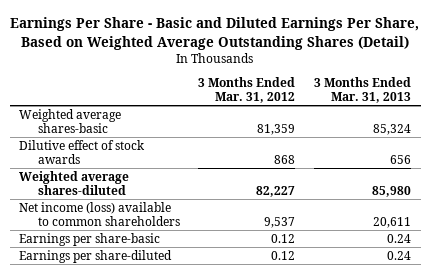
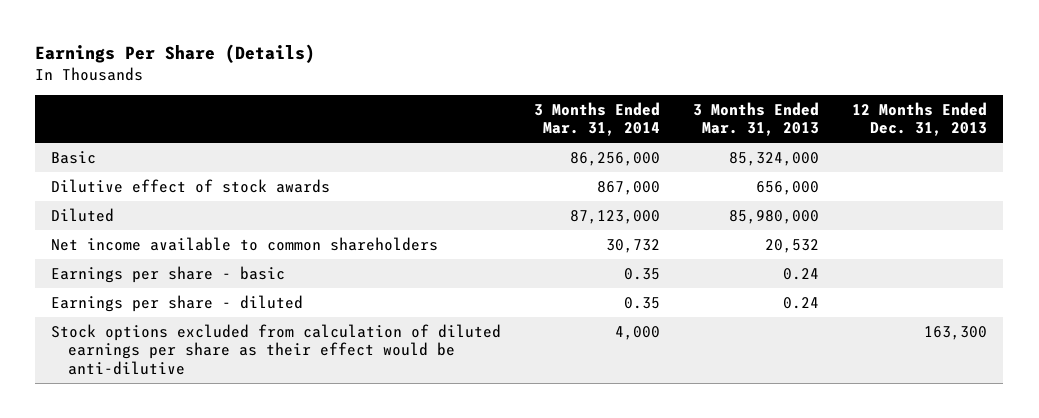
- Earnings Per Share - Basic and Diluted Earnings Per Share, Based on Weighted Average Outstanding Shares (Detail)
+ Earnings Per Share (Details)
- | 3 Months Ended Mar. 31, 2012 | 3 Months Ended Mar. 31, 2013
+ | 3 Months Ended Mar. 31, 2014 | 3 Months Ended Mar. 31, 2013 | 12 Months Ended Dec. 31, 2013
- Weighted average shares-basic | 81,359 | 85,324
- Dilutive effect of stock awards | 868 | 656
- Weighted average shares-diluted | 82,227 | 85,980
- Net income (loss) available to common shareholders | 9,537 | 20,611
- Earnings per share-basic | 0.12 | 0.24
- Earnings per share-diluted | 0.12 | 0.24
+ Basic | 86,256,000 | 85,324,000 |
+ Dilutive effect of stock awards | 867,000 | 656,000 |
+ Diluted | 87,123,000 | 85,980,000 |
+ Net income available to common shareholders | 30,732 | 20,532 |
+ Earnings per share - basic | 0.35 | 0.24 |
+ Earnings per share - diluted | 0.35 | 0.24 |
+ Stock options excluded from calculation of diluted earnings per share as their effect would be anti-dilutive | 4,000 | | 163,300

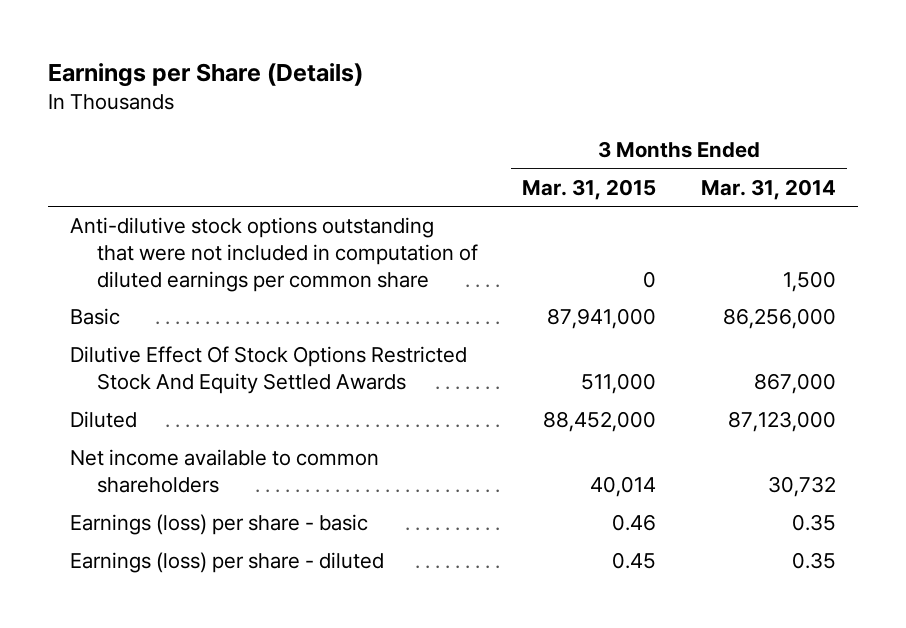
- Earnings Per Share (Details)
+ Earnings per Share (Details)
- | 3 Months Ended Mar. 31, 2014 | 3 Months Ended Mar. 31, 2013 | 12 Months Ended Dec. 31, 2013
+ | 3 Months Ended Mar. 31, 2015 | 3 Months Ended Mar. 31, 2014
+ Anti-dilutive stock options outstanding that were not included in computation of diluted earnings per common share | 0 | 1,500
- Dilutive effect of stock awards | 867,000 | 656,000 |
+ Dilutive Effect Of Stock Options Restricted Stock And Equity Settled Awards | 511,000 | 867,000
- Earnings per share - basic | 0.35 | 0.24 |
- Earnings per share - diluted | 0.35 | 0.24 |
- Stock options excluded from calculation of diluted earnings per share as their effect would be anti-dilutive | 4,000 | | 163,300
+ Earnings (loss) per share - basic | 0.46 | 0.35
+ Earnings (loss) per share - diluted | 0.45 | 0.35

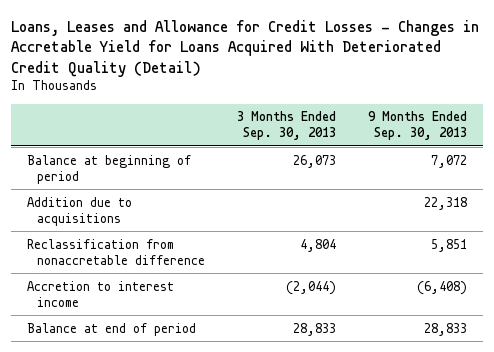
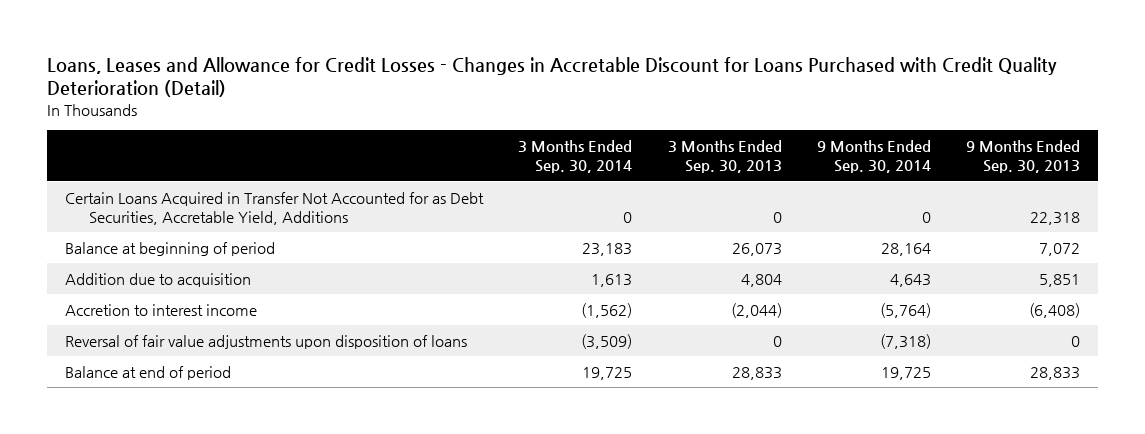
- Loans, Leases and Allowance for Credit Losses - Changes in Accretable Yield for Loans Acquired With Deteriorated Credit Quality (Detail)
+ Loans, Leases and Allowance for Credit Losses - Changes in Accretable Discount for Loans Purchased with Credit Quality Deterioration (Detail)
- | 3 Months Ended Sep. 30, 2013 | 9 Months Ended Sep. 30, 2013
+ | 3 Months Ended Sep. 30, 2014 | 3 Months Ended Sep. 30, 2013 | 9 Months Ended Sep. 30, 2014 | 9 Months Ended Sep. 30, 2013
+ Certain Loans Acquired in Transfer Not Accounted for as Debt Securities, Accretable Yield, Additions | 0 | 0 | 0 | 22,318
- Addition due to acquisitions | | 22,318
- Reclassification from nonaccretable difference | 4,804 | 5,851
+ Addition due to acquisition | 1,613 | 4,804 | 4,643 | 5,851
+ Reversal of fair value adjustments upon disposition of loans | (3,509) | 0 | (7,318) | 0

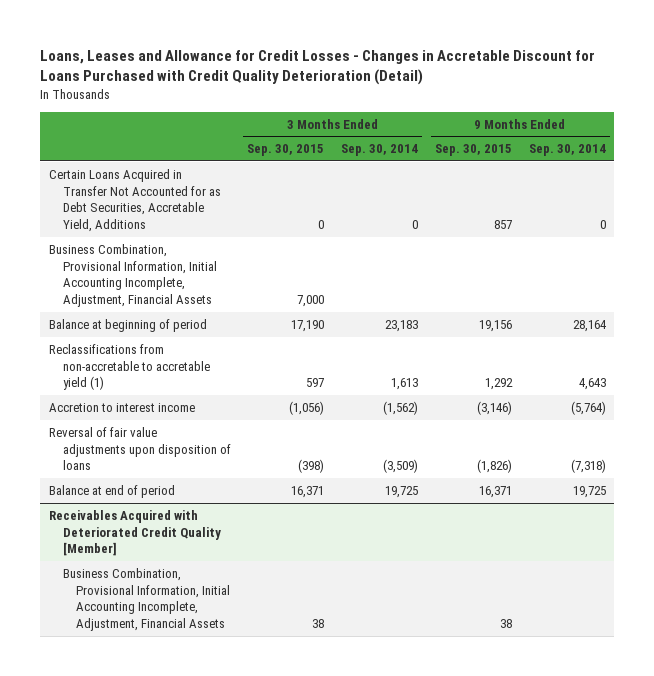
- | 3 Months Ended Sep. 30, 2014 | 3 Months Ended Sep. 30, 2013 | 9 Months Ended Sep. 30, 2014 | 9 Months Ended Sep. 30, 2013
+ | 3 Months Ended Sep. 30, 2015 | 3 Months Ended Sep. 30, 2014 | 9 Months Ended Sep. 30, 2015 | 9 Months Ended Sep. 30, 2014
+ Business Combination, Provisional Information, Initial Accounting Incomplete, Adjustment, Financial Assets | 7,000 | | |
- Addition due to acquisition | 1,613 | 4,804 | 4,643 | 5,851
+ Reclassifications from non-accretable to accretable yield (1) | 597 | 1,613 | 1,292 | 4,643
+ Receivables Acquired with Deteriorated Credit Quality [Member]
+ Business Combination, Provisional Information, Initial Accounting Incomplete, Adjustment, Financial Assets | 38 | | 38 |

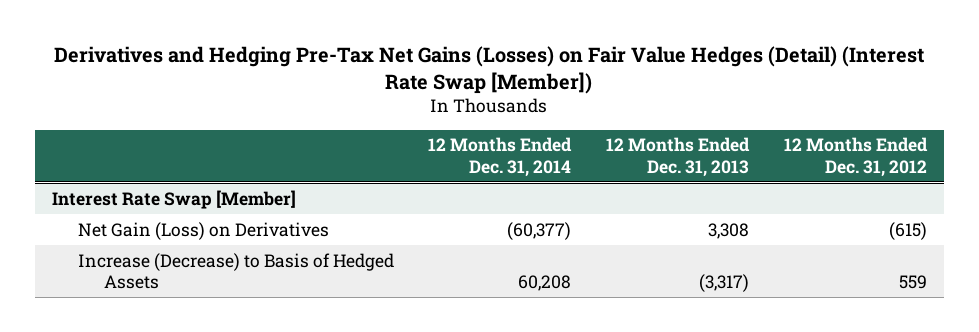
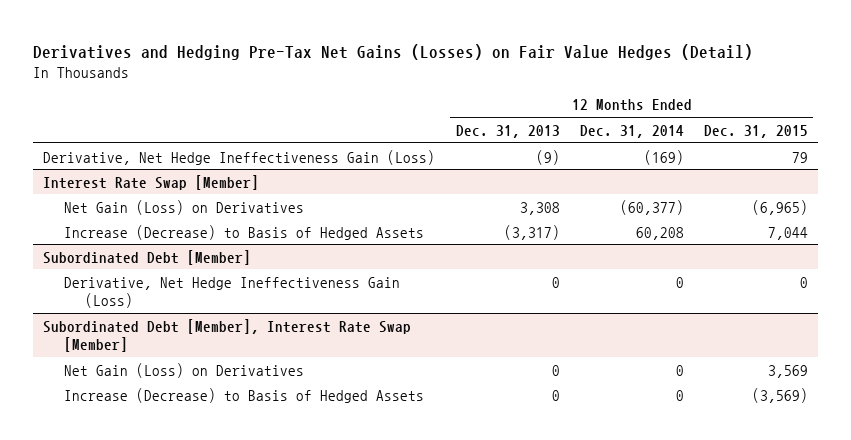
- Derivatives and Hedging Pre-Tax Net Gains (Losses) on Fair Value Hedges (Detail) (Interest Rate Swap [Member])
+ Derivatives and Hedging Pre-Tax Net Gains (Losses) on Fair Value Hedges (Detail)
- | 12 Months Ended Dec. 31, 2014 | 12 Months Ended Dec. 31, 2013 | 12 Months Ended Dec. 31, 2012
+ | 12 Months Ended Dec. 31, 2013 | 12 Months Ended Dec. 31, 2014 | 12 Months Ended Dec. 31, 2015
+ Derivative, Net Hedge Ineffectiveness Gain (Loss) | (9) | (169) | 79
+ Subordinated Debt [Member]
+ Derivative, Net Hedge Ineffectiveness Gain (Loss) | 0 | 0 | 0
+ Subordinated Debt [Member], Interest Rate Swap [Member]
+ Net Gain (Loss) on Derivatives | 0 | 0 | 3,569
+ Increase (Decrease) to Basis of Hedged Assets | 0 | 0 | (3,569)

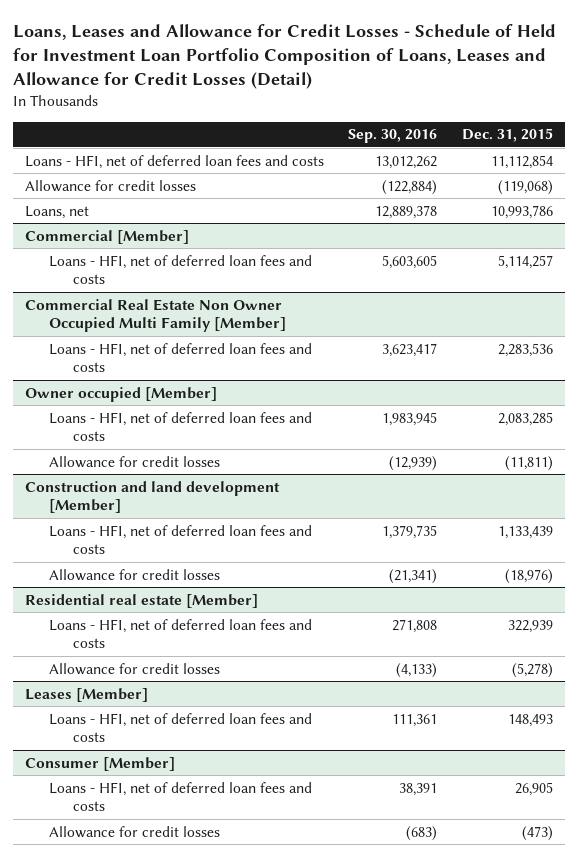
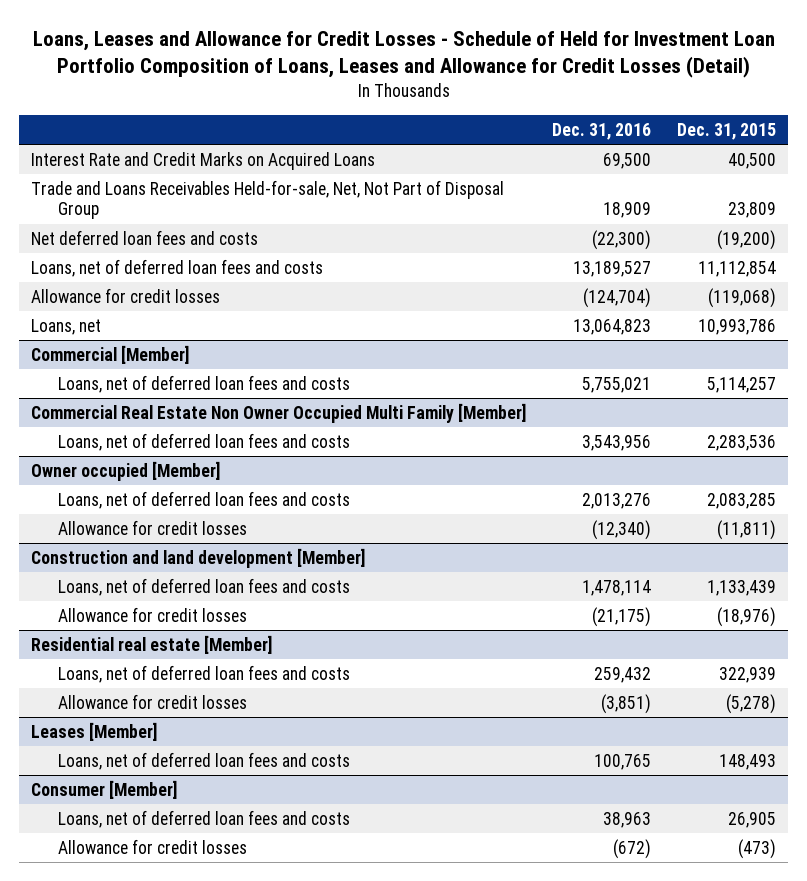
- | Sep. 30, 2016 | Dec. 31, 2015
+ | Dec. 31, 2016 | Dec. 31, 2015
- Loans - HFI, net of deferred loan fees and costs | 13,012,262 | 11,112,854
+ Interest Rate and Credit Marks on Acquired Loans | 69,500 | 40,500
+ Trade and Loans Receivables Held-for-sale, Net, Not Part of Disposal Group | 18,909 | 23,809
+ Net deferred loan fees and costs | (22,300) | (19,200)
+ Loans, net of deferred loan fees and costs | 13,189,527 | 11,112,854
@ Commercial [Member]
- Loans - HFI, net of deferred loan fees and costs | 5,603,605 | 5,114,257
+ Loans, net of deferred loan fees and costs | 5,755,021 | 5,114,257
@ Commercial Real Estate Non Owner Occupied Multi Family [Member]
- Loans - HFI, net of deferred loan fees and costs | 3,623,417 | 2,283,536
+ Loans, net of deferred loan fees and costs | 3,543,956 | 2,283,536
@ Owner occupied [Member]
- Loans - HFI, net of deferred loan fees and costs | 1,983,945 | 2,083,285
+ Loans, net of deferred loan fees and costs | 2,013,276 | 2,083,285
@ Construction and land development [Member]
- Loans - HFI, net of deferred loan fees and costs | 1,379,735 | 1,133,439
+ Loans, net of deferred loan fees and costs | 1,478,114 | 1,133,439
@ Residential real estate [Member]
- Loans - HFI, net of deferred loan fees and costs | 271,808 | 322,939
+ Loans, net of deferred loan fees and costs | 259,432 | 322,939
@ Leases [Member]
- Loans - HFI, net of deferred loan fees and costs | 111,361 | 148,493
+ Loans, net of deferred loan fees and costs | 100,765 | 148,493
@ Consumer [Member]
- Loans - HFI, net of deferred loan fees and costs | 38,391 | 26,905
+ Loans, net of deferred loan fees and costs | 38,963 | 26,905

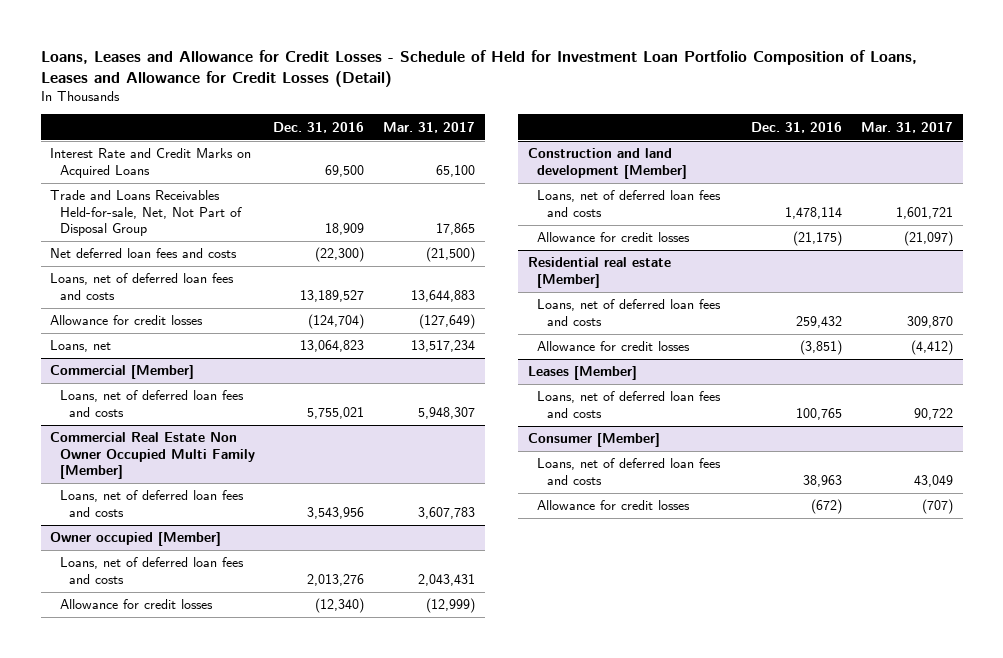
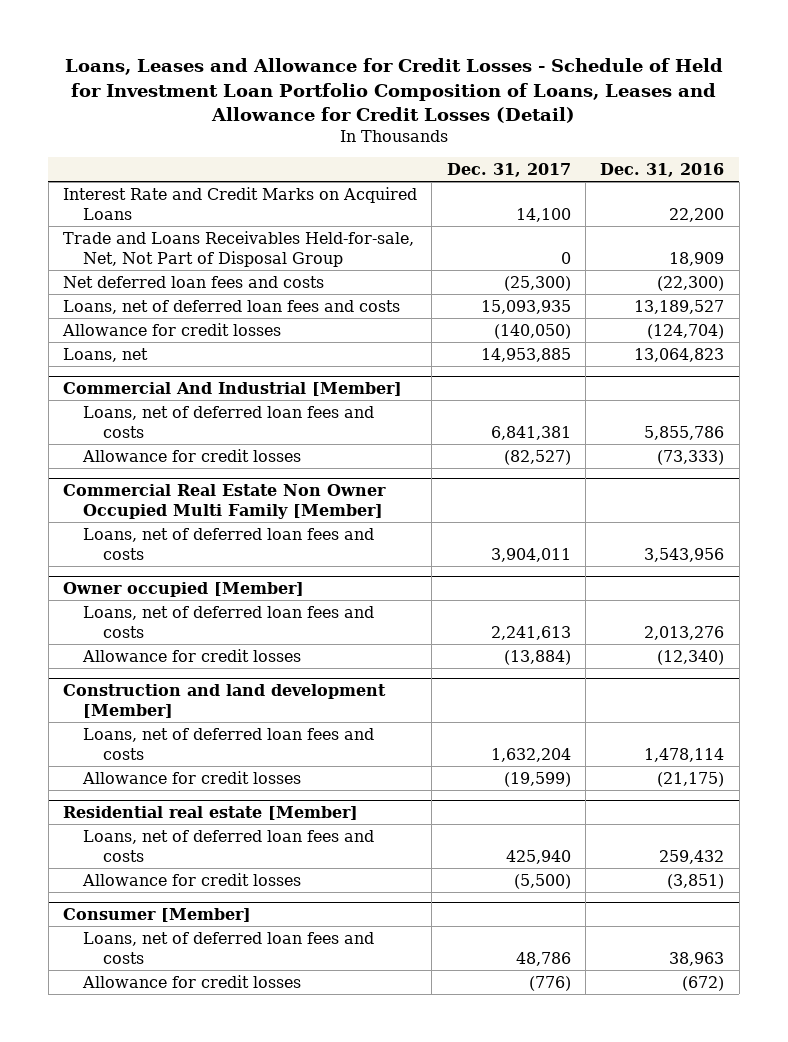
- | Dec. 31, 2016 | Mar. 31, 2017
+ | Dec. 31, 2017 | Dec. 31, 2016
- Interest Rate and Credit Marks on Acquired Loans | 69,500 | 65,100
+ Interest Rate and Credit Marks on Acquired Loans | 14,100 | 22,200
- Commercial [Member]
- Loans, net of deferred loan fees and costs | 5,755,021 | 5,948,307
+ Commercial And Industrial [Member]
+ Loans, net of deferred loan fees and costs | 6,841,381 | 5,855,786
+ Allowance for credit losses | (82,527) | (73,333)
- Leases [Member]
- Loans, net of deferred loan fees and costs | 100,765 | 90,722

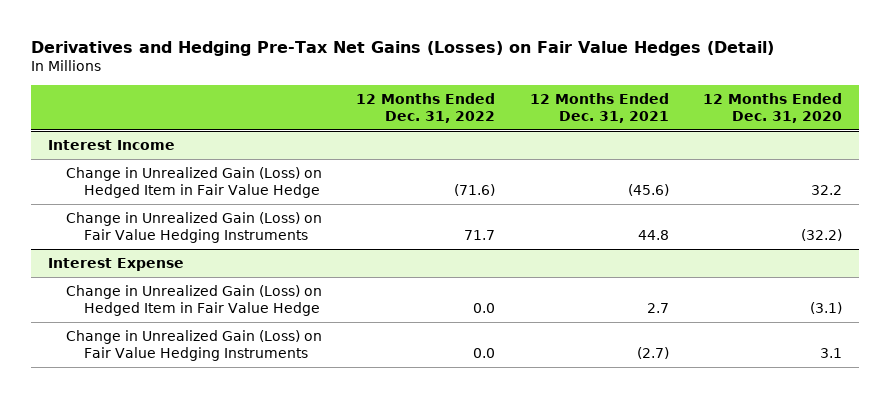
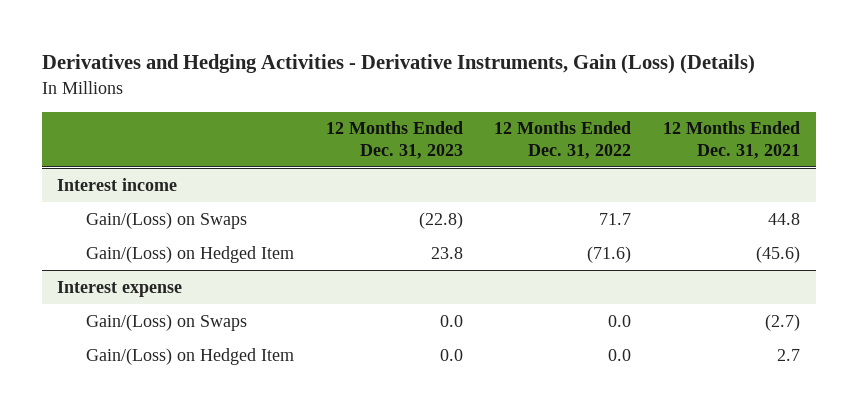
- Derivatives and Hedging Pre-Tax Net Gains (Losses) on Fair Value Hedges (Detail)
+ Derivatives and Hedging Activities - Derivative Instruments, Gain (Loss) (Details)
- | 12 Months Ended Dec. 31, 2022 | 12 Months Ended Dec. 31, 2021 | 12 Months Ended Dec. 31, 2020
+ | 12 Months Ended Dec. 31, 2023 | 12 Months Ended Dec. 31, 2022 | 12 Months Ended Dec. 31, 2021
- Interest Income
- Change in Unrealized Gain (Loss) on Hedged Item in Fair Value Hedge | (71.6) | (45.6) | 32.2
- Change in Unrealized Gain (Loss) on Fair Value Hedging Instruments | 71.7 | 44.8 | (32.2)
- Interest Expense
- Change in Unrealized Gain (Loss) on Hedged Item in Fair Value Hedge | 0.0 | 2.7 | (3.1)
- Change in Unrealized Gain (Loss) on Fair Value Hedging Instruments | 0.0 | (2.7) | 3.1
+ Interest income
+ Gain/(Loss) on Swaps | (22.8) | 71.7 | 44.8
+ Gain/(Loss) on Hedged Item | 23.8 | (71.6) | (45.6)
+ Interest expense
+ Gain/(Loss) on Swaps | 0.0 | 0.0 | (2.7)
+ Gain/(Loss) on Hedged Item | 0.0 | 0.0 | 2.7

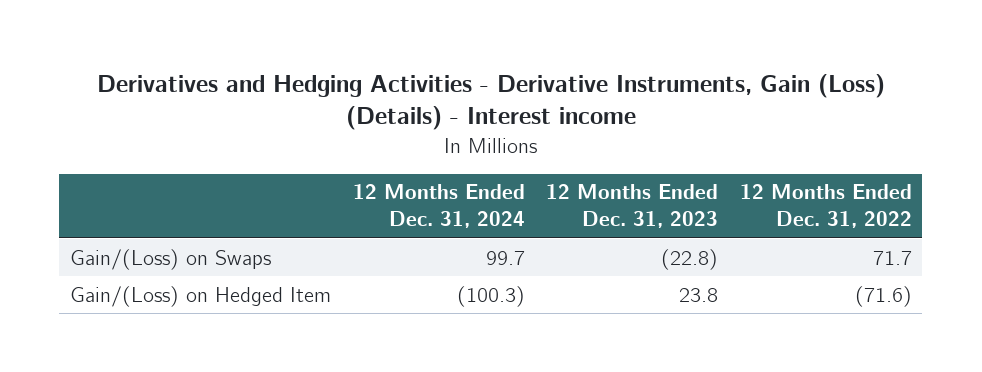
- Derivatives and Hedging Activities - Derivative Instruments, Gain (Loss) (Details)
+ Derivatives and Hedging Activities - Derivative Instruments, Gain (Loss) (Details) - Interest income
- | 12 Months Ended Dec. 31, 2023 | 12 Months Ended Dec. 31, 2022 | 12 Months Ended Dec. 31, 2021
+ | 12 Months Ended Dec. 31, 2024 | 12 Months Ended Dec. 31, 2023 | 12 Months Ended Dec. 31, 2022
- Interest income
- Interest expense
- Gain/(Loss) on Swaps | 0.0 | 0.0 | (2.7)
- Gain/(Loss) on Hedged Item | 0.0 | 0.0 | 2.7

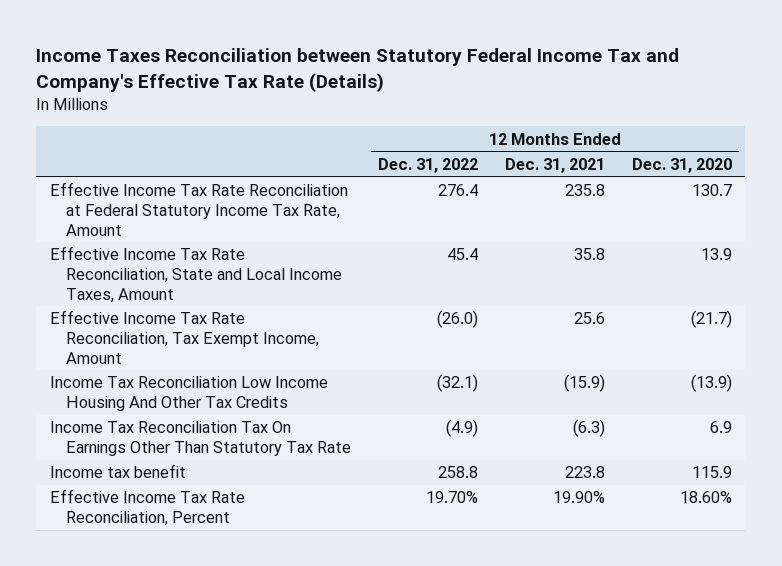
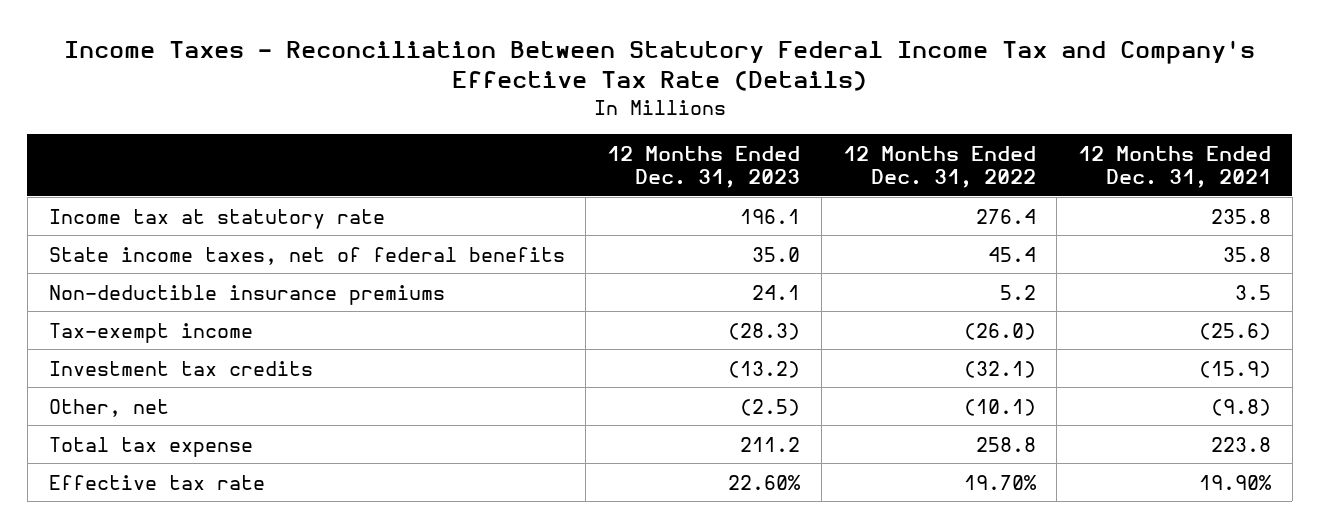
- Income Taxes Reconciliation between Statutory Federal Income Tax and Company's Effective Tax Rate (Details)
+ Income Taxes - Reconciliation Between Statutory Federal Income Tax and Company's Effective Tax Rate (Details)
- | 12 Months Ended Dec. 31, 2022 | 12 Months Ended Dec. 31, 2021 | 12 Months Ended Dec. 31, 2020
+ | 12 Months Ended Dec. 31, 2023 | 12 Months Ended Dec. 31, 2022 | 12 Months Ended Dec. 31, 2021
- Effective Income Tax Rate Reconciliation at Federal Statutory Income Tax Rate, Amount | 276.4 | 235.8 | 130.7
- Effective Income Tax Rate Reconciliation, State and Local Income Taxes, Amount | 45.4 | 35.8 | 13.9
- Effective Income Tax Rate Reconciliation, Tax Exempt Income, Amount | (26.0) | 25.6 | (21.7)
- Income Tax Reconciliation Low Income Housing And Other Tax Credits | (32.1) | (15.9) | (13.9)
- Income Tax Reconciliation Tax On Earnings Other Than Statutory Tax Rate | (4.9) | (6.3) | 6.9
- Income tax benefit | 258.8 | 223.8 | 115.9
- Effective Income Tax Rate Reconciliation, Percent | 19.70% | 19.90% | 18.60%
+ Income tax at statutory rate | 196.1 | 276.4 | 235.8
+ State income taxes, net of federal benefits | 35.0 | 45.4 | 35.8
+ Non-deductible insurance premiums | 24.1 | 5.2 | 3.5
+ Tax-exempt income | (28.3) | (26.0) | (25.6)
+ Investment tax credits | (13.2) | (32.1) | (15.9)
+ Other, net | (2.5) | (10.1) | (9.8)
+ Total tax expense | 211.2 | 258.8 | 223.8
+ Effective tax rate | 22.60% | 19.70% | 19.90%

